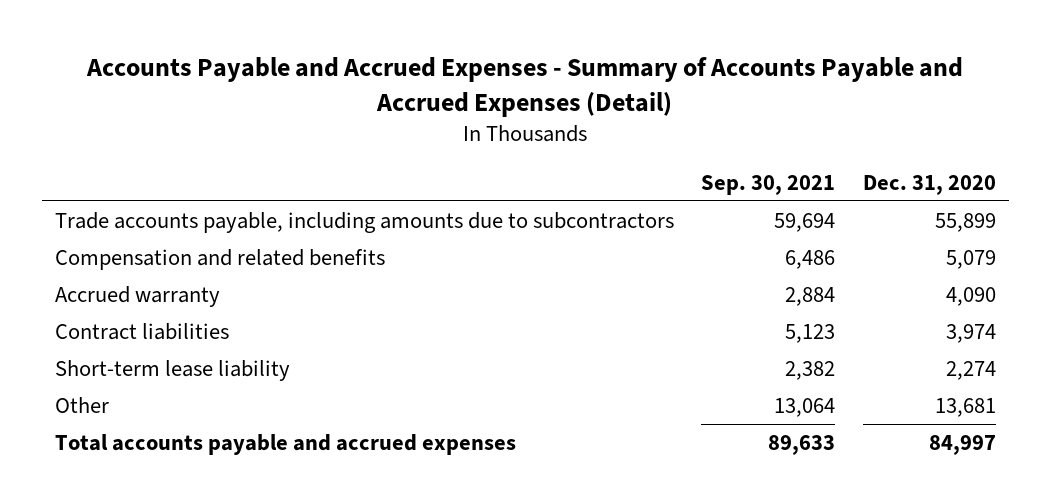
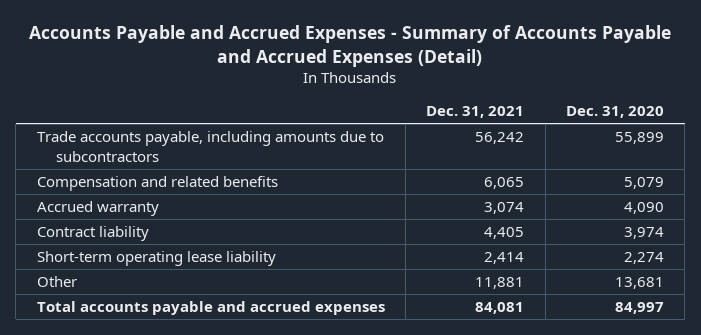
- | Sep. 30, 2021 | Dec. 31, 2020
+ | Dec. 31, 2021 | Dec. 31, 2020
- Contract liabilities | 5,123 | 3,974
- Short-term lease liability | 2,382 | 2,274
+ Contract liability | 4,405 | 3,974
+ Short-term operating lease liability | 2,414 | 2,274

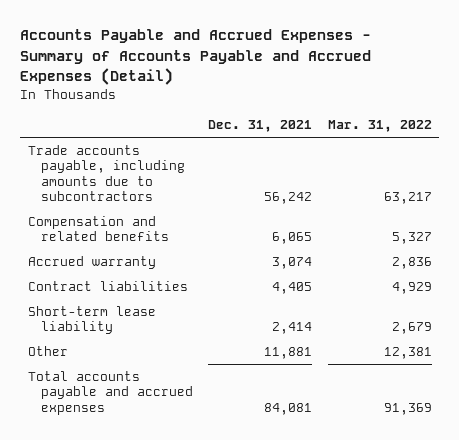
- | Dec. 31, 2021 | Dec. 31, 2020
+ | Dec. 31, 2021 | Mar. 31, 2022
- Contract liability | 4,405 | 3,974
- Short-term operating lease liability | 2,414 | 2,274
+ Contract liabilities | 4,405 | 4,929
+ Short-term lease liability | 2,414 | 2,679

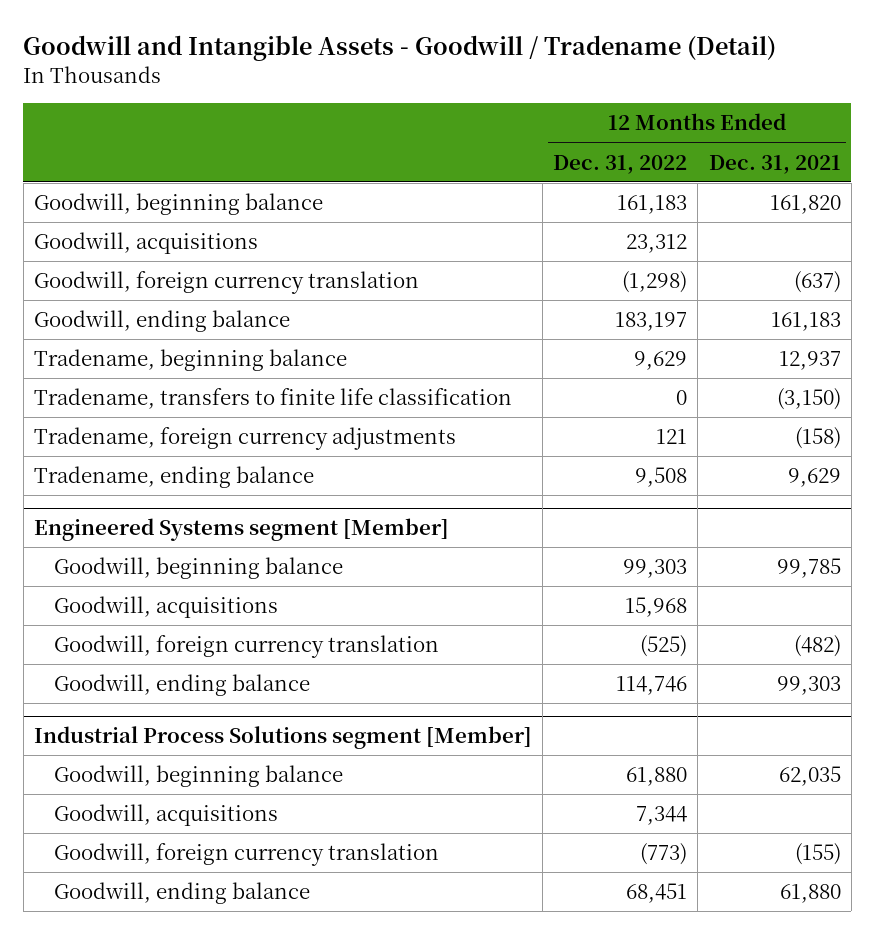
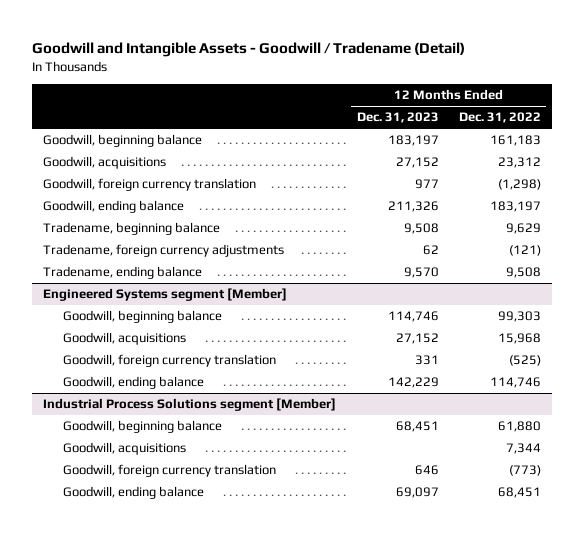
- | 12 Months Ended Dec. 31, 2022 | 12 Months Ended Dec. 31, 2021
+ | 12 Months Ended Dec. 31, 2023 | 12 Months Ended Dec. 31, 2022
- Tradename, transfers to finite life classification | 0 | (3,150)
- Tradename, foreign currency adjustments | 121 | (158)
+ Tradename, foreign currency adjustments | 62 | (121)

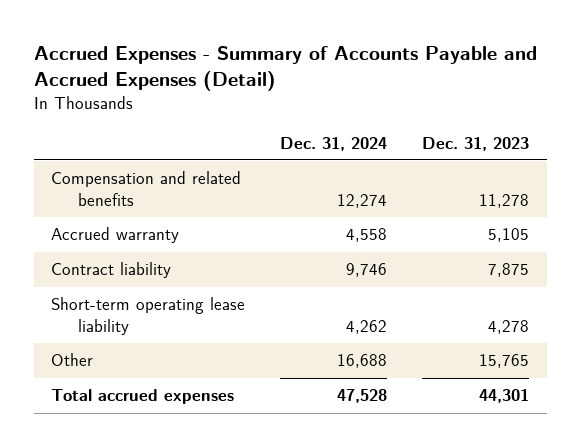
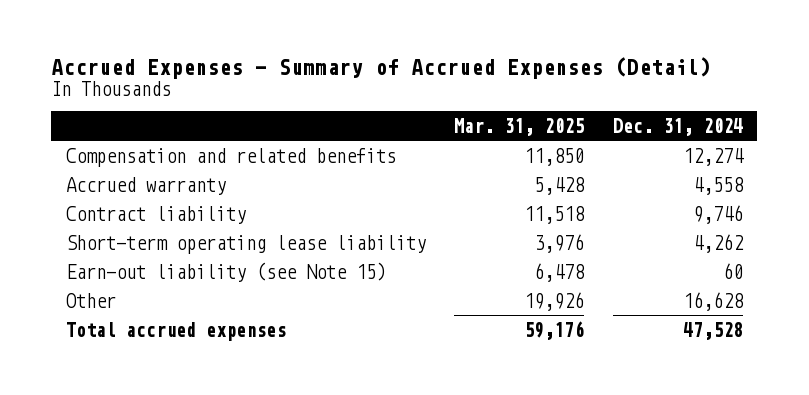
- Accrued Expenses - Summary of Accounts Payable and Accrued Expenses (Detail)
+ Accrued Expenses - Summary of Accrued Expenses (Detail)
- | Dec. 31, 2024 | Dec. 31, 2023
+ | Mar. 31, 2025 | Dec. 31, 2024
- Other | 16,688 | 15,765
+ Earn-out liability (see Note 15) | 6,478 | 60
+ Other | 19,926 | 16,628

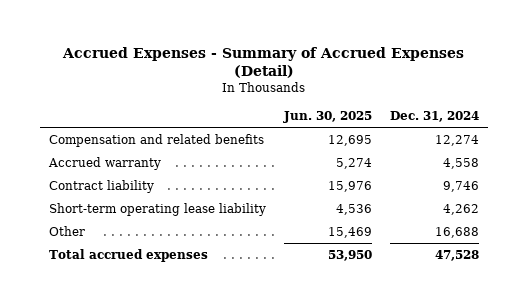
- | Mar. 31, 2025 | Dec. 31, 2024
+ | Jun. 30, 2025 | Dec. 31, 2024
- Earn-out liability (see Note 15) | 6,478 | 60
- Other | 19,926 | 16,628
+ Other | 15,469 | 16,688

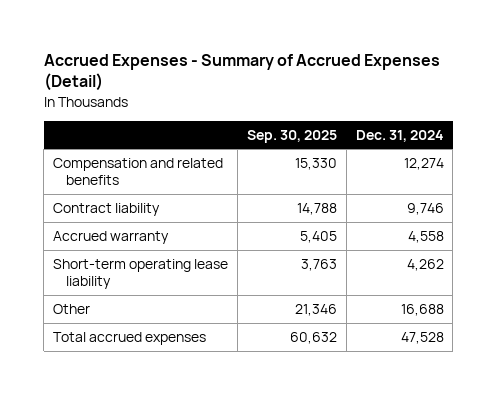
- | Jun. 30, 2025 | Dec. 31, 2024
+ | Sep. 30, 2025 | Dec. 31, 2024
moved down: Accrued warranty | 5,405 | 4,558

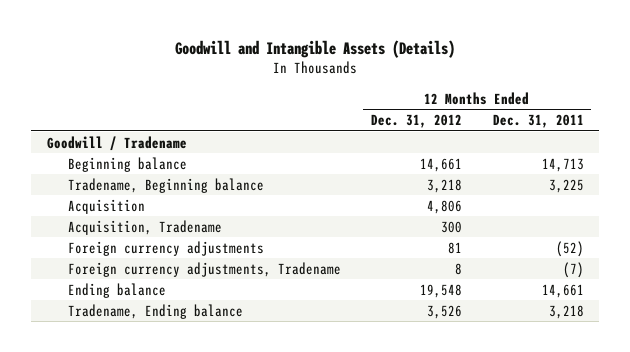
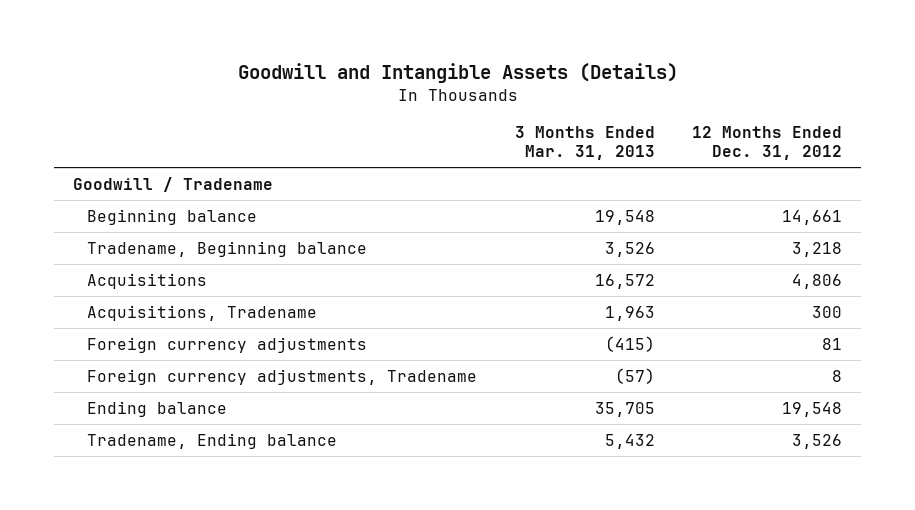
- | 12 Months Ended Dec. 31, 2012 | 12 Months Ended Dec. 31, 2011
+ | 3 Months Ended Mar. 31, 2013 | 12 Months Ended Dec. 31, 2012
- Acquisition | 4,806 |
- Acquisition, Tradename | 300 |
+ Acquisitions | 16,572 | 4,806
+ Acquisitions, Tradename | 1,963 | 300

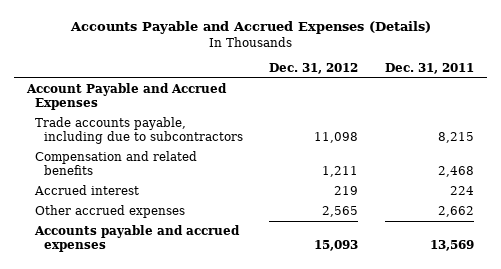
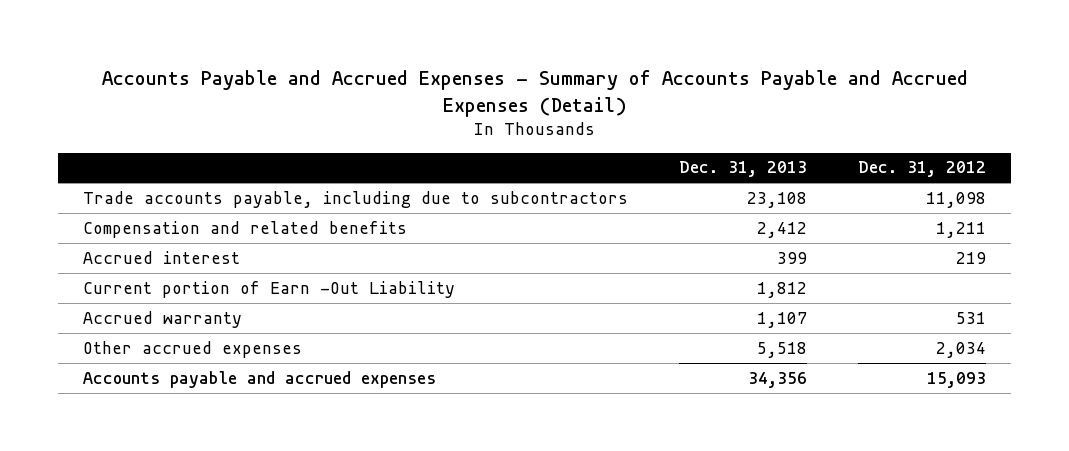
- Accounts Payable and Accrued Expenses (Details)
+ Accounts Payable and Accrued Expenses - Summary of Accounts Payable and Accrued Expenses (Detail)
- | Dec. 31, 2012 | Dec. 31, 2011
+ | Dec. 31, 2013 | Dec. 31, 2012
- Account Payable and Accrued Expenses
- Other accrued expenses | 2,565 | 2,662
+ Current portion of Earn -Out Liability | 1,812 |
+ Accrued warranty | 1,107 | 531
+ Other accrued expenses | 5,518 | 2,034

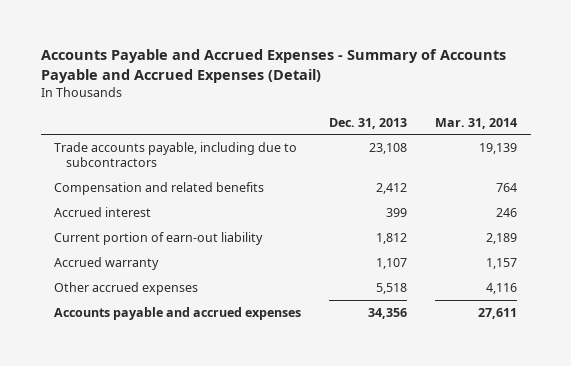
- | Dec. 31, 2013 | Dec. 31, 2012
+ | Dec. 31, 2013 | Mar. 31, 2014
- Current portion of Earn -Out Liability | 1,812 |
+ Current portion of earn-out liability | 1,812 | 2,189

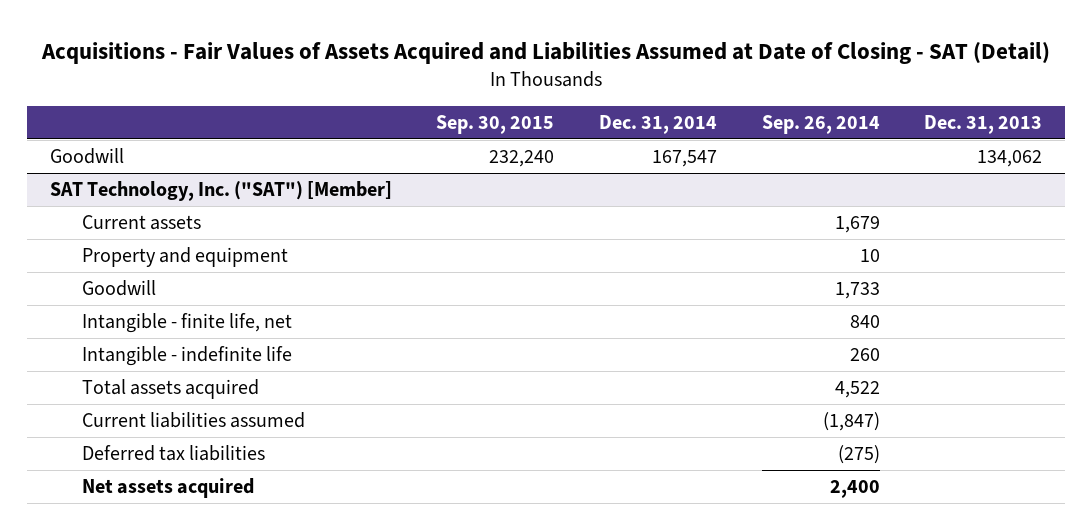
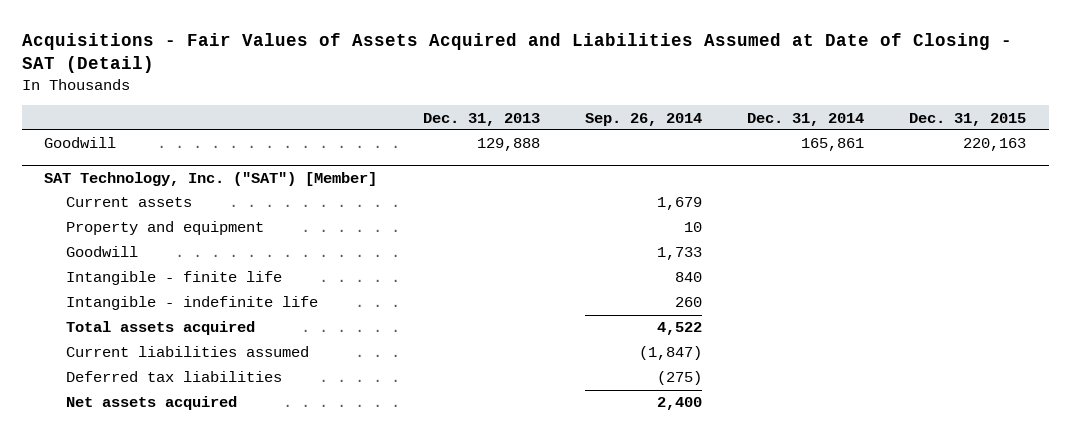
- | Sep. 30, 2015 | Dec. 31, 2014 | Sep. 26, 2014 | Dec. 31, 2013
+ | Dec. 31, 2013 | Sep. 26, 2014 | Dec. 31, 2014 | Dec. 31, 2015
- Goodwill | 232,240 | 167,547 | | 134,062
+ Goodwill | 129,888 | | 165,861 | 220,163
@ SAT Technology, Inc. ("SAT") [Member]
- Intangible - finite life, net | | | 840 |
+ Intangible - finite life | | 840 | |

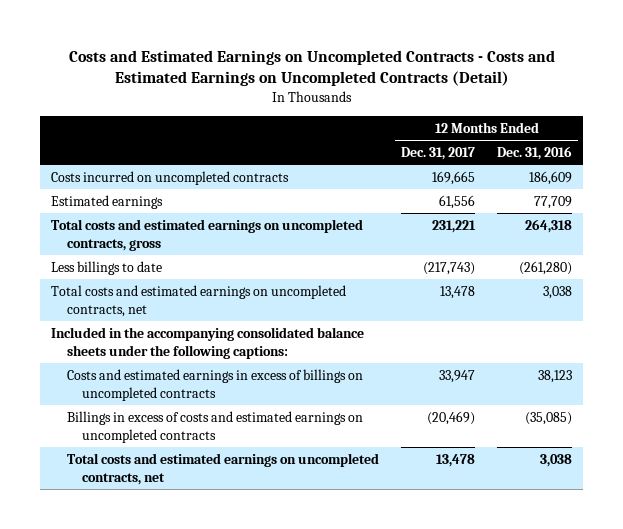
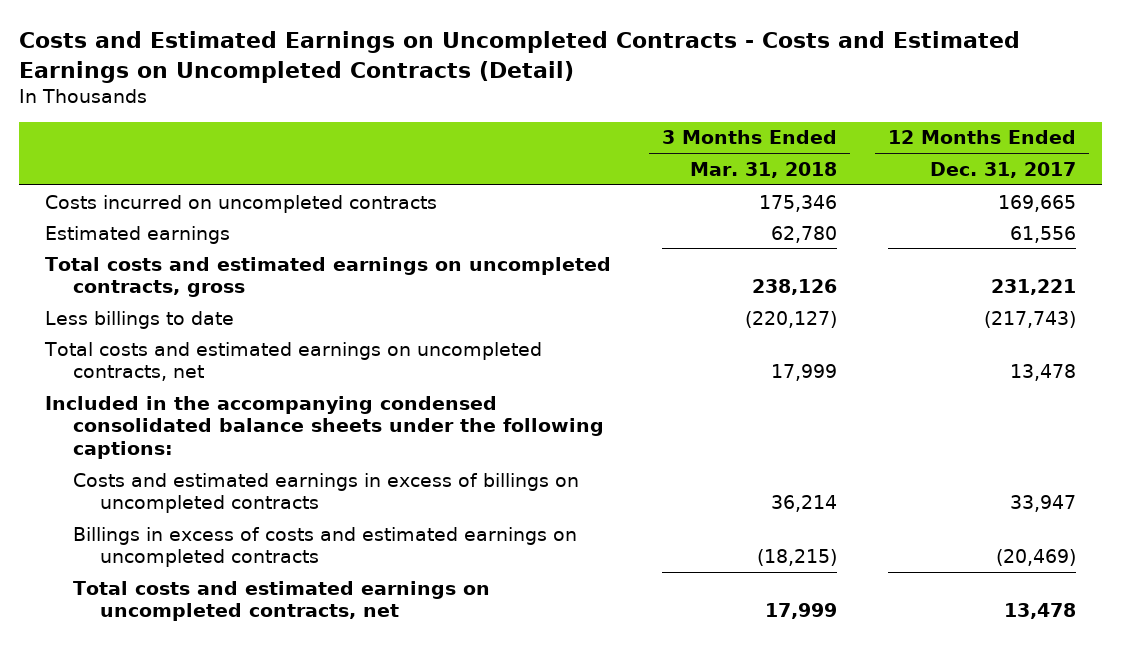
- | 12 Months Ended Dec. 31, 2017 | 12 Months Ended Dec. 31, 2016
+ | 3 Months Ended Mar. 31, 2018 | 12 Months Ended Dec. 31, 2017
- Included in the accompanying consolidated balance sheets under the following captions:
+ Included in the accompanying condensed consolidated balance sheets under the following captions:

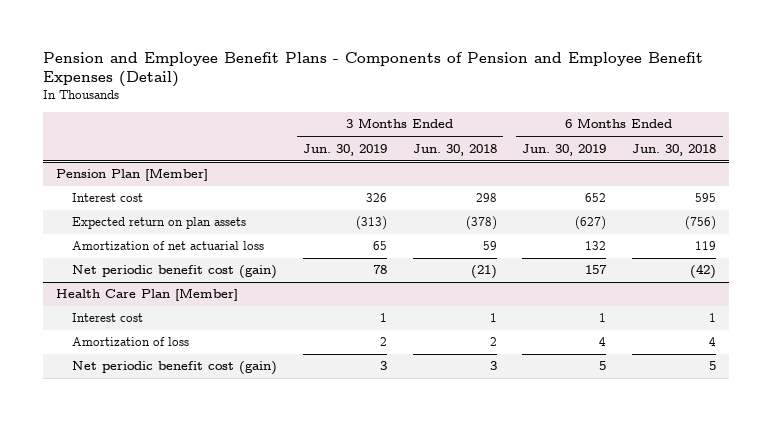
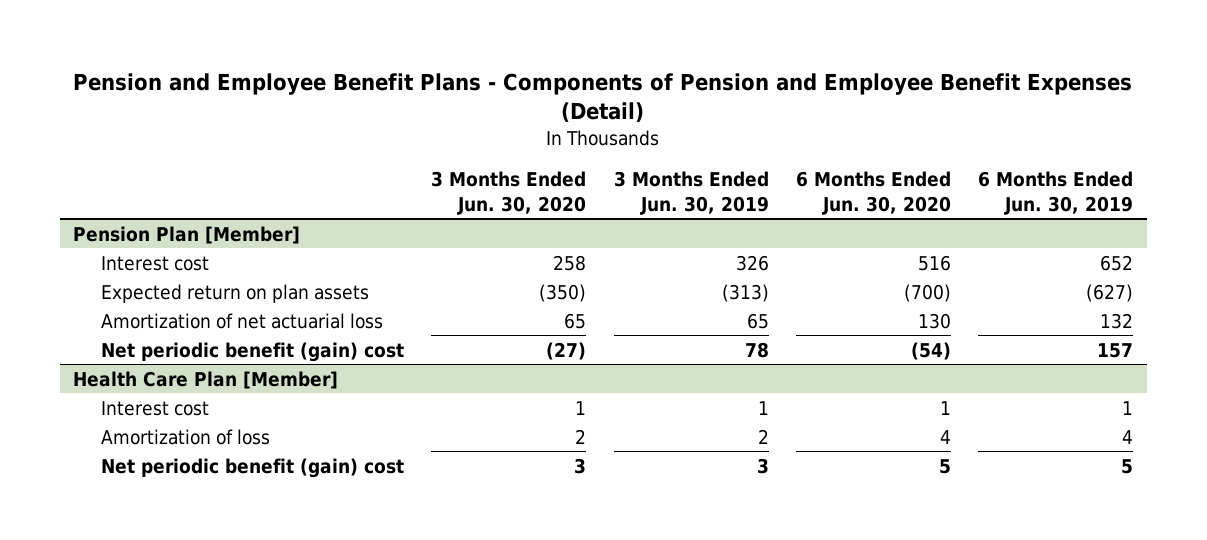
- | 3 Months Ended Jun. 30, 2019 | 3 Months Ended Jun. 30, 2018 | 6 Months Ended Jun. 30, 2019 | 6 Months Ended Jun. 30, 2018
+ | 3 Months Ended Jun. 30, 2020 | 3 Months Ended Jun. 30, 2019 | 6 Months Ended Jun. 30, 2020 | 6 Months Ended Jun. 30, 2019
@ Pension Plan [Member]
- Net periodic benefit cost (gain) | 78 | (21) | 157 | (42)
+ Net periodic benefit (gain) cost | (27) | 78 | (54) | 157
@ Health Care Plan [Member]
- Net periodic benefit cost (gain) | 3 | 3 | 5 | 5
+ Net periodic benefit (gain) cost | 3 | 3 | 5 | 5

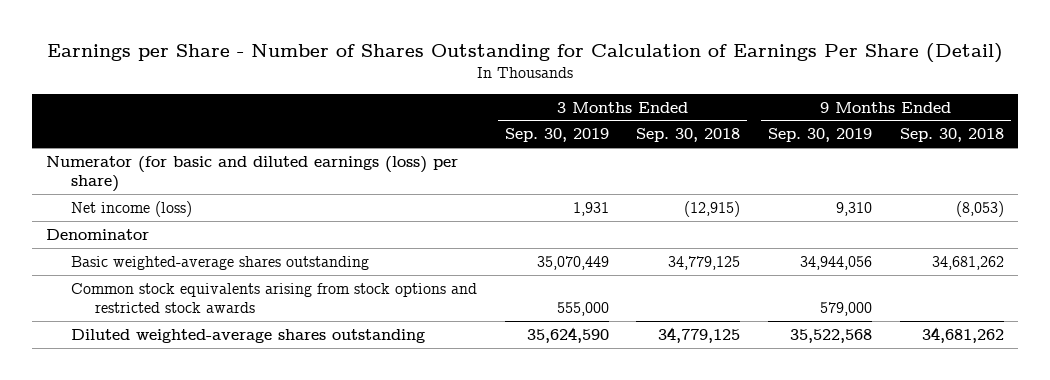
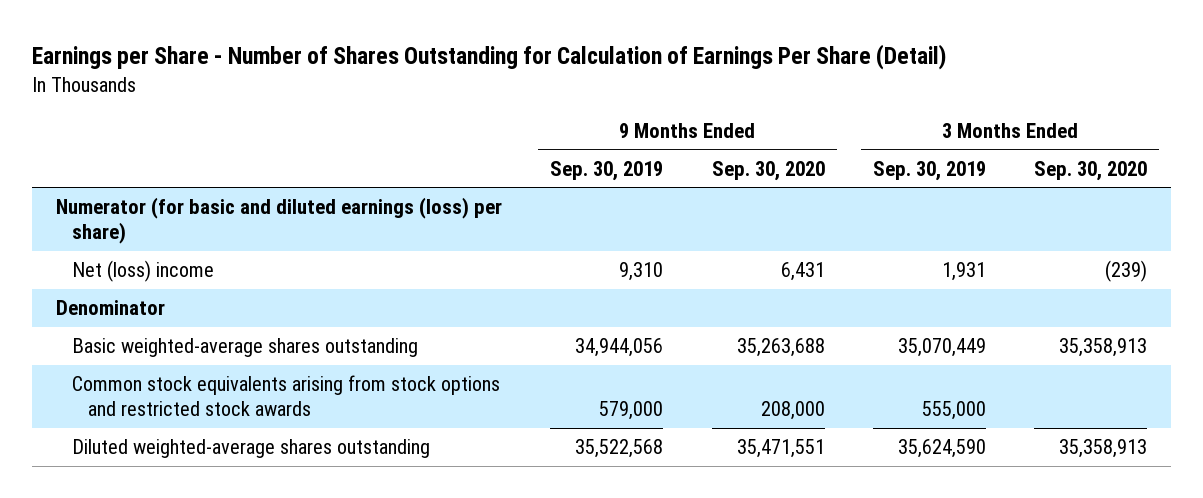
- | 3 Months Ended Sep. 30, 2019 | 3 Months Ended Sep. 30, 2018 | 9 Months Ended Sep. 30, 2019 | 9 Months Ended Sep. 30, 2018
+ | 9 Months Ended Sep. 30, 2019 | 9 Months Ended Sep. 30, 2020 | 3 Months Ended Sep. 30, 2019 | 3 Months Ended Sep. 30, 2020
- Net income (loss) | 1,931 | (12,915) | 9,310 | (8,053)
+ Net (loss) income | 9,310 | 6,431 | 1,931 | (239)

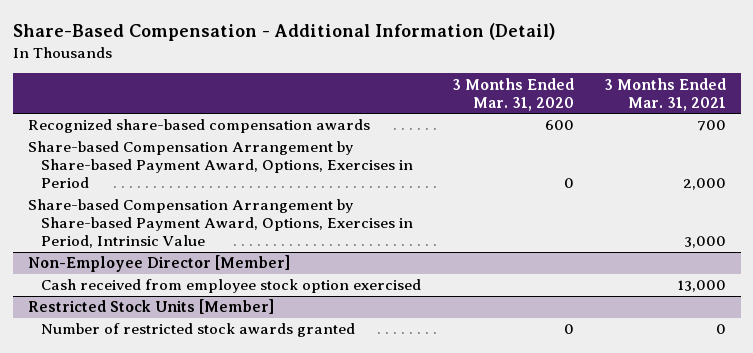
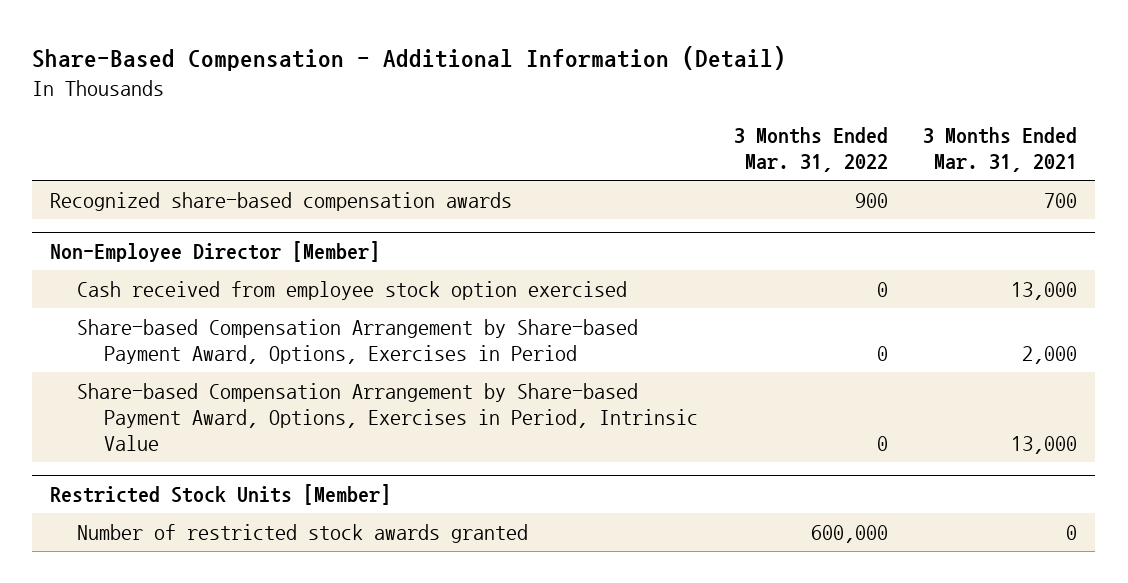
- | 3 Months Ended Mar. 31, 2020 | 3 Months Ended Mar. 31, 2021
+ | 3 Months Ended Mar. 31, 2022 | 3 Months Ended Mar. 31, 2021
- Share-based Compensation Arrangement by Share-based Payment Award, Options, Exercises in Period | 0 | 2,000
- Share-based Compensation Arrangement by Share-based Payment Award, Options, Exercises in Period, Intrinsic Value | | 3,000
@ Non-Employee Director [Member]
+ Share-based Compensation Arrangement by Share-based Payment Award, Options, Exercises in Period | 0 | 2,000
+ Share-based Compensation Arrangement by Share-based Payment Award, Options, Exercises in Period, Intrinsic Value | 0 | 13,000

